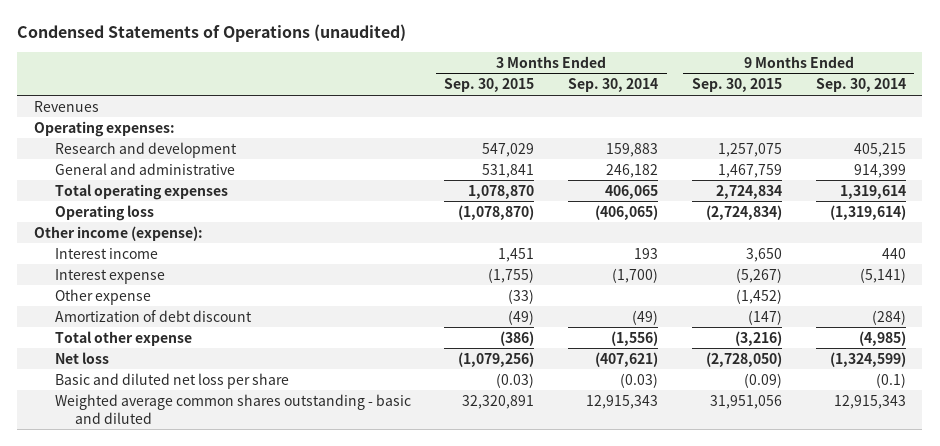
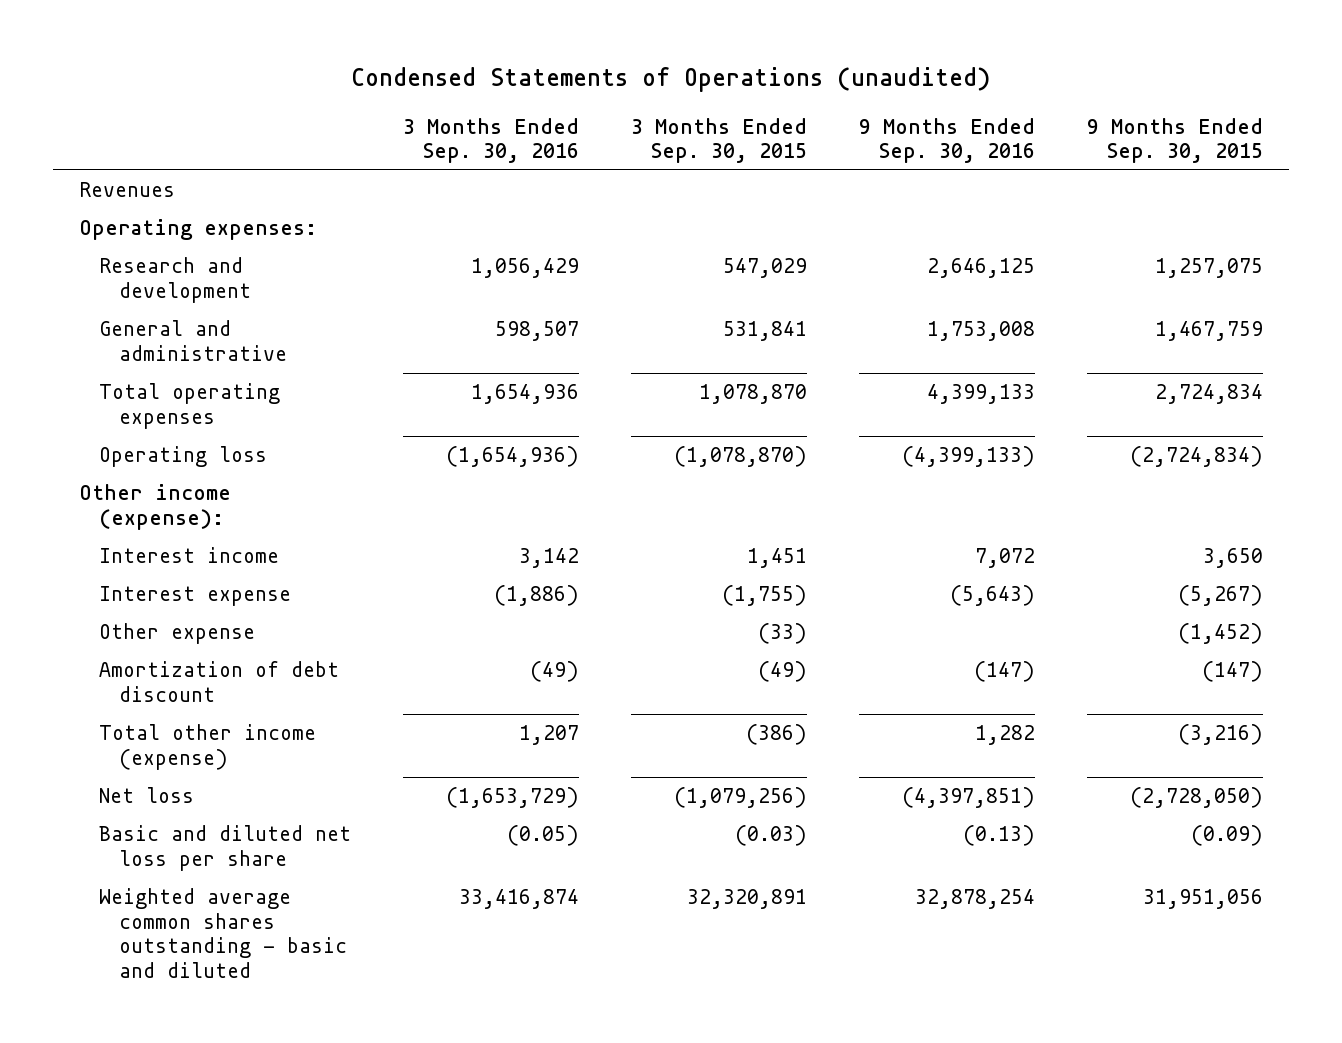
- | 3 Months Ended Sep. 30, 2015 | 3 Months Ended Sep. 30, 2014 | 9 Months Ended Sep. 30, 2015 | 9 Months Ended Sep. 30, 2014
+ | 3 Months Ended Sep. 30, 2016 | 3 Months Ended Sep. 30, 2015 | 9 Months Ended Sep. 30, 2016 | 9 Months Ended Sep. 30, 2015
- Total other expense | (386) | (1,556) | (3,216) | (4,985)
+ Total other income (expense) | 1,207 | (386) | 1,282 | (3,216)

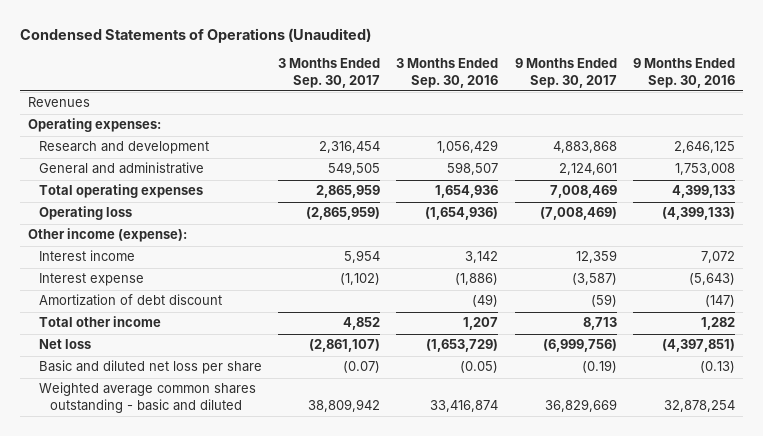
- Condensed Statements of Operations (unaudited)
+ Condensed Statements of Operations (Unaudited)
- | 3 Months Ended Sep. 30, 2016 | 3 Months Ended Sep. 30, 2015 | 9 Months Ended Sep. 30, 2016 | 9 Months Ended Sep. 30, 2015
+ | 3 Months Ended Sep. 30, 2017 | 3 Months Ended Sep. 30, 2016 | 9 Months Ended Sep. 30, 2017 | 9 Months Ended Sep. 30, 2016
- Other expense | | (33) | | (1,452)
- Total other income (expense) | 1,207 | (386) | 1,282 | (3,216)
+ Total other income | 4,852 | 1,207 | 8,713 | 1,282

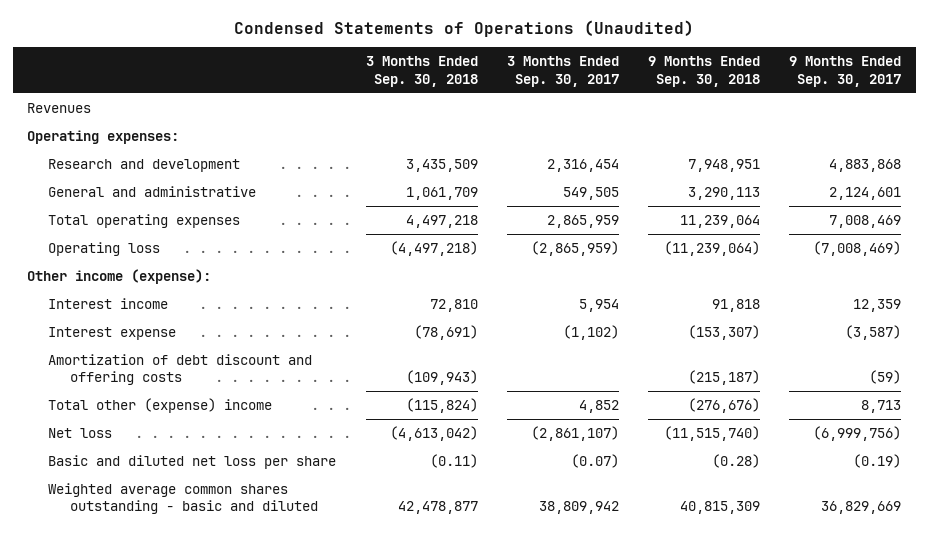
- | 3 Months Ended Sep. 30, 2017 | 3 Months Ended Sep. 30, 2016 | 9 Months Ended Sep. 30, 2017 | 9 Months Ended Sep. 30, 2016
+ | 3 Months Ended Sep. 30, 2018 | 3 Months Ended Sep. 30, 2017 | 9 Months Ended Sep. 30, 2018 | 9 Months Ended Sep. 30, 2017
- Amortization of debt discount | | (49) | (59) | (147)
- Total other income | 4,852 | 1,207 | 8,713 | 1,282
+ Amortization of debt discount and offering costs | (109,943) | | (215,187) | (59)
+ Total other (expense) income | (115,824) | 4,852 | (276,676) | 8,713

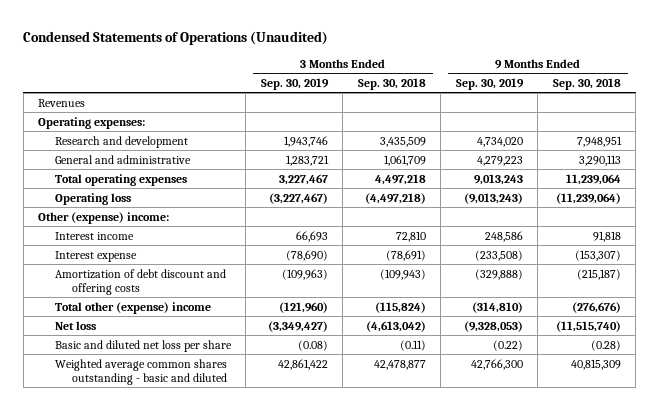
- | 3 Months Ended Sep. 30, 2018 | 3 Months Ended Sep. 30, 2017 | 9 Months Ended Sep. 30, 2018 | 9 Months Ended Sep. 30, 2017
+ | 3 Months Ended Sep. 30, 2019 | 3 Months Ended Sep. 30, 2018 | 9 Months Ended Sep. 30, 2019 | 9 Months Ended Sep. 30, 2018
- Other income (expense):
+ Other (expense) income:

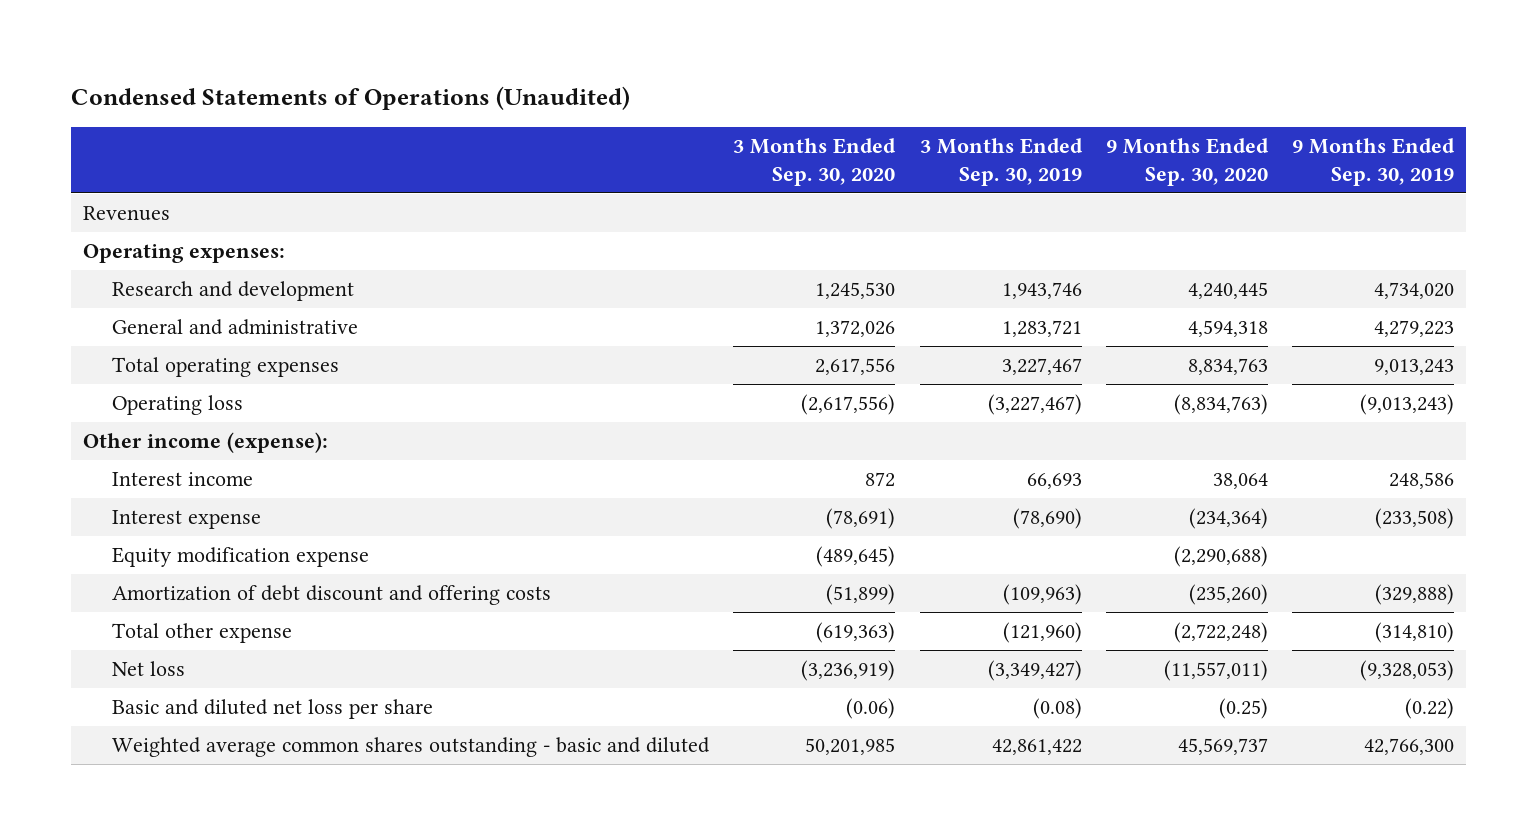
- | 3 Months Ended Sep. 30, 2019 | 3 Months Ended Sep. 30, 2018 | 9 Months Ended Sep. 30, 2019 | 9 Months Ended Sep. 30, 2018
+ | 3 Months Ended Sep. 30, 2020 | 3 Months Ended Sep. 30, 2019 | 9 Months Ended Sep. 30, 2020 | 9 Months Ended Sep. 30, 2019
- Other (expense) income:
+ Other income (expense):
+ Equity modification expense | (489,645) | | (2,290,688) |
- Total other (expense) income | (121,960) | (115,824) | (314,810) | (276,676)
+ Total other expense | (619,363) | (121,960) | (2,722,248) | (314,810)

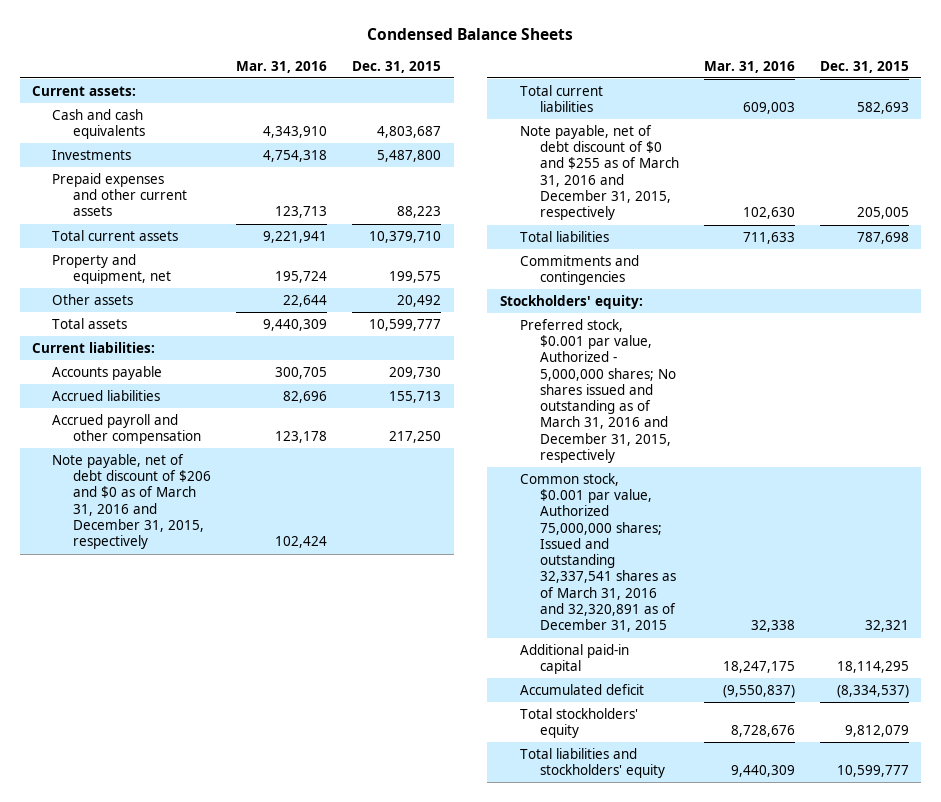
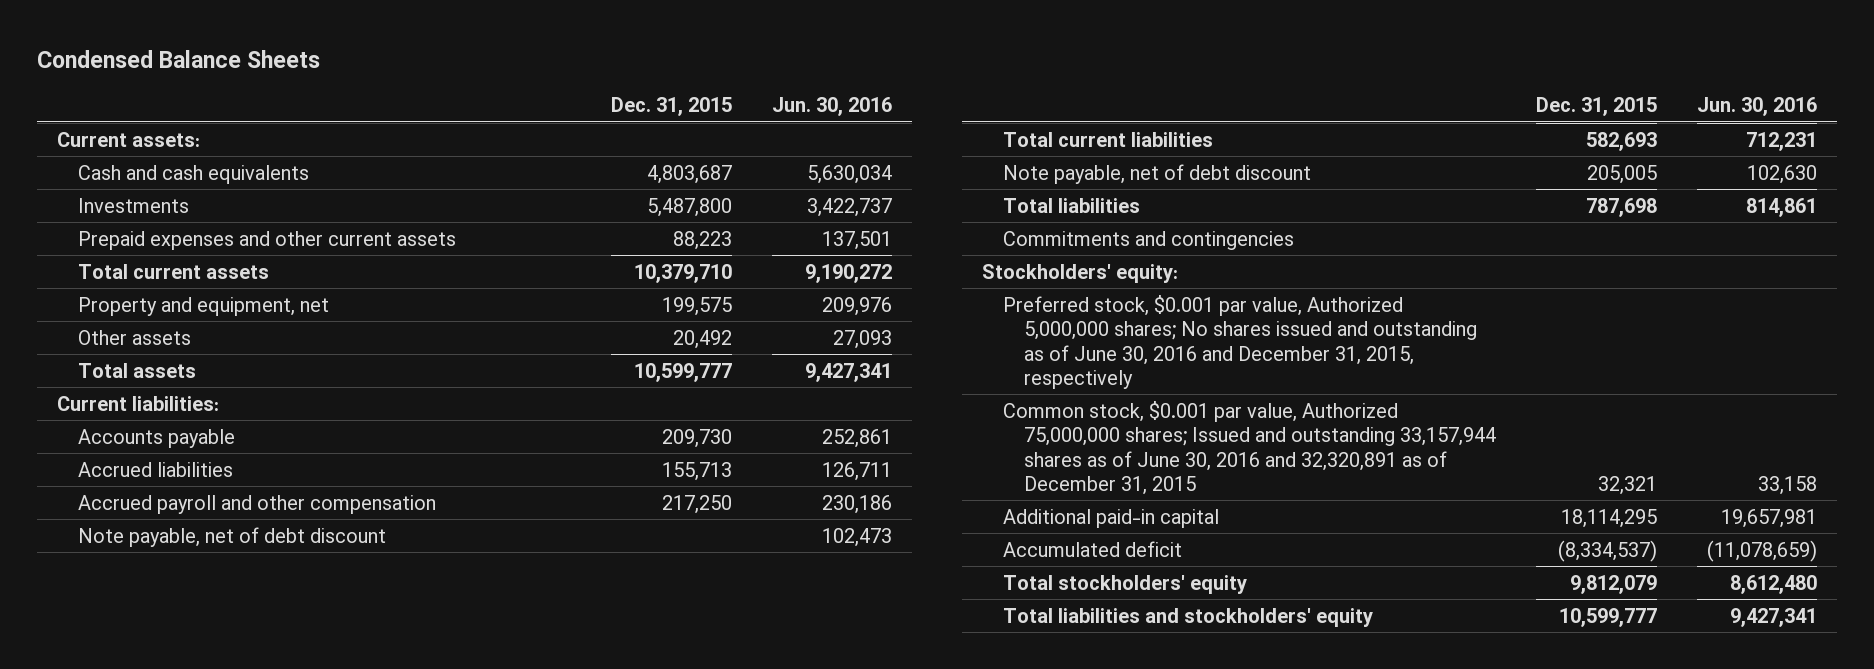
- | Mar. 31, 2016 | Dec. 31, 2015
+ | Dec. 31, 2015 | Jun. 30, 2016
- Note payable, net of debt discount of $206 and $0 as of March 31, 2016 and December 31, 2015, respectively | 102,424 |
+ Note payable, net of debt discount | | 102,473
- Note payable, net of debt discount of $0 and $255 as of March 31, 2016 and December 31, 2015, respectively | 102,630 | 205,005
+ Note payable, net of debt discount | 205,005 | 102,630
- Preferred stock, $0.001 par value, Authorized - 5,000,000 shares; No shares issued and outstanding as of March 31, 2016 and December 31, 2015, respectively
- Common stock, $0.001 par value, Authorized 75,000,000 shares; Issued and outstanding 32,337,541 shares as of March 31, 2016 and 32,320,891 as of December 31, 2015 | 32,338 | 32,321
+ Preferred stock, $0.001 par value, Authorized 5,000,000 shares; No shares issued and outstanding as of June 30, 2016 and December 31, 2015, respectively
+ Common stock, $0.001 par value, Authorized 75,000,000 shares; Issued and outstanding 33,157,944 shares as of June 30, 2016 and 32,320,891 as of December 31, 2015 | 32,321 | 33,158

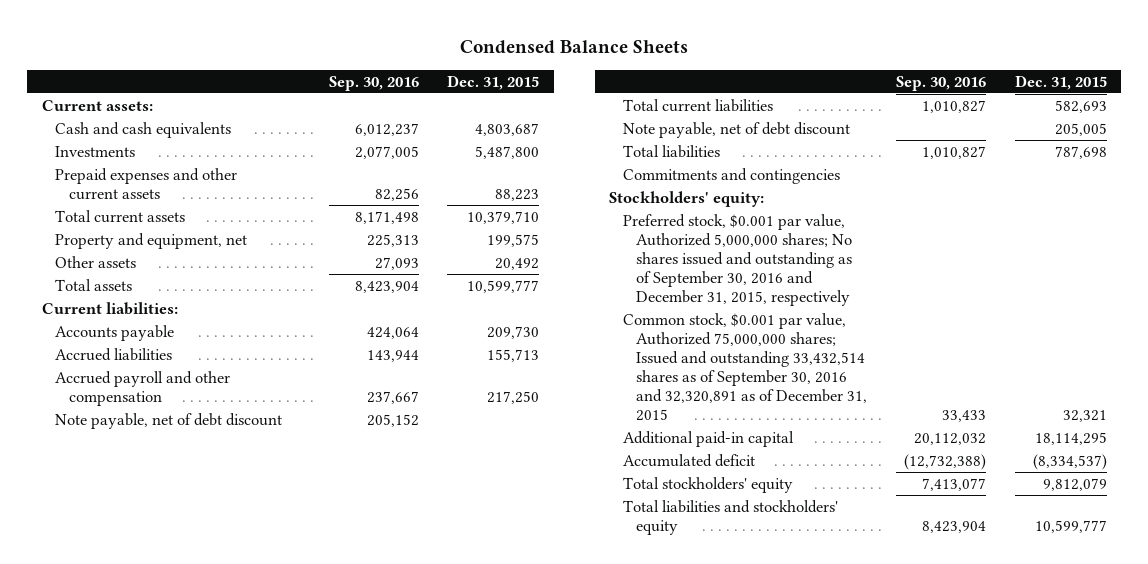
- | Dec. 31, 2015 | Jun. 30, 2016
+ | Sep. 30, 2016 | Dec. 31, 2015
- Preferred stock, $0.001 par value, Authorized 5,000,000 shares; No shares issued and outstanding as of June 30, 2016 and December 31, 2015, respectively
- Common stock, $0.001 par value, Authorized 75,000,000 shares; Issued and outstanding 33,157,944 shares as of June 30, 2016 and 32,320,891 as of December 31, 2015 | 32,321 | 33,158
+ Preferred stock, $0.001 par value, Authorized 5,000,000 shares; No shares issued and outstanding as of September 30, 2016 and December 31, 2015, respectively
+ Common stock, $0.001 par value, Authorized 75,000,000 shares; Issued and outstanding 33,432,514 shares as of September 30, 2016 and 32,320,891 as of December 31, 2015 | 33,433 | 32,321

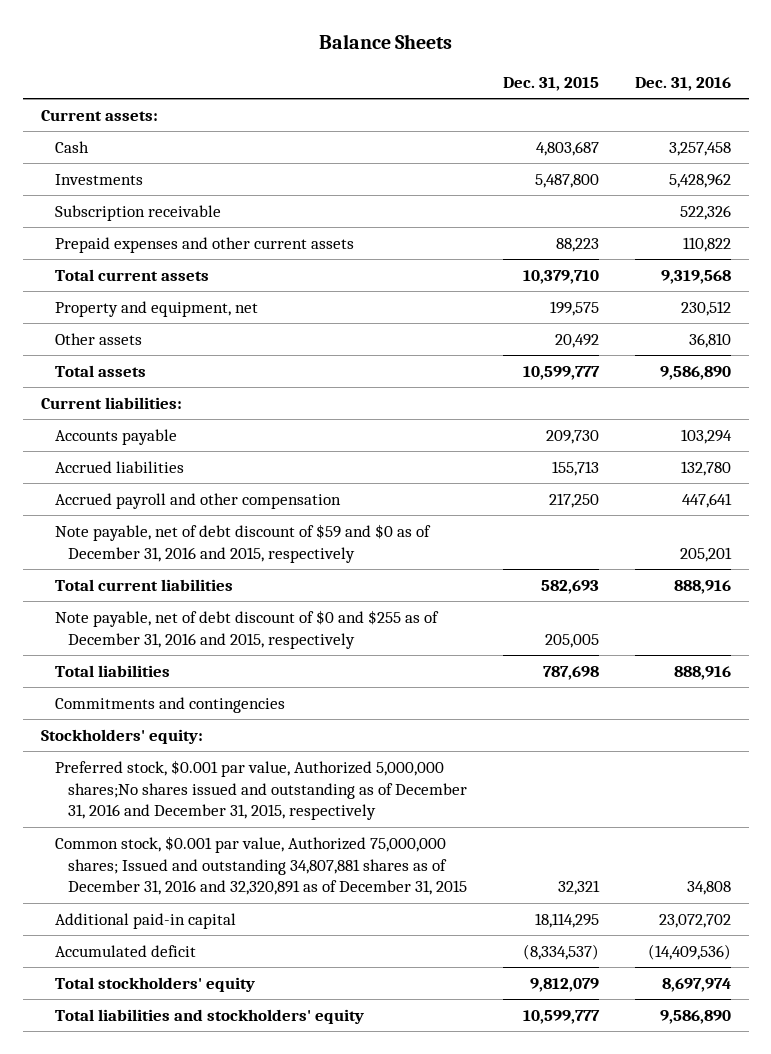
- Condensed Balance Sheets
+ Balance Sheets
- | Sep. 30, 2016 | Dec. 31, 2015
+ | Dec. 31, 2015 | Dec. 31, 2016
- Cash and cash equivalents | 6,012,237 | 4,803,687
+ Cash | 4,803,687 | 3,257,458
+ Subscription receivable | | 522,326
- Note payable, net of debt discount | 205,152 |
+ Note payable, net of debt discount of $59 and $0 as of December 31, 2016 and 2015, respectively | | 205,201
- Note payable, net of debt discount | | 205,005
+ Note payable, net of debt discount of $0 and $255 as of December 31, 2016 and 2015, respectively | 205,005 |
- Preferred stock, $0.001 par value, Authorized 5,000,000 shares; No shares issued and outstanding as of September 30, 2016 and December 31, 2015, respectively
- Common stock, $0.001 par value, Authorized 75,000,000 shares; Issued and outstanding 33,432,514 shares as of September 30, 2016 and 32,320,891 as of December 31, 2015 | 33,433 | 32,321
+ Preferred stock, $0.001 par value, Authorized 5,000,000 shares;No shares issued and outstanding as of December 31, 2016 and December 31, 2015, respectively
+ Common stock, $0.001 par value, Authorized 75,000,000 shares; Issued and outstanding 34,807,881 shares as of December 31, 2016 and 32,320,891 as of December 31, 2015 | 32,321 | 34,808

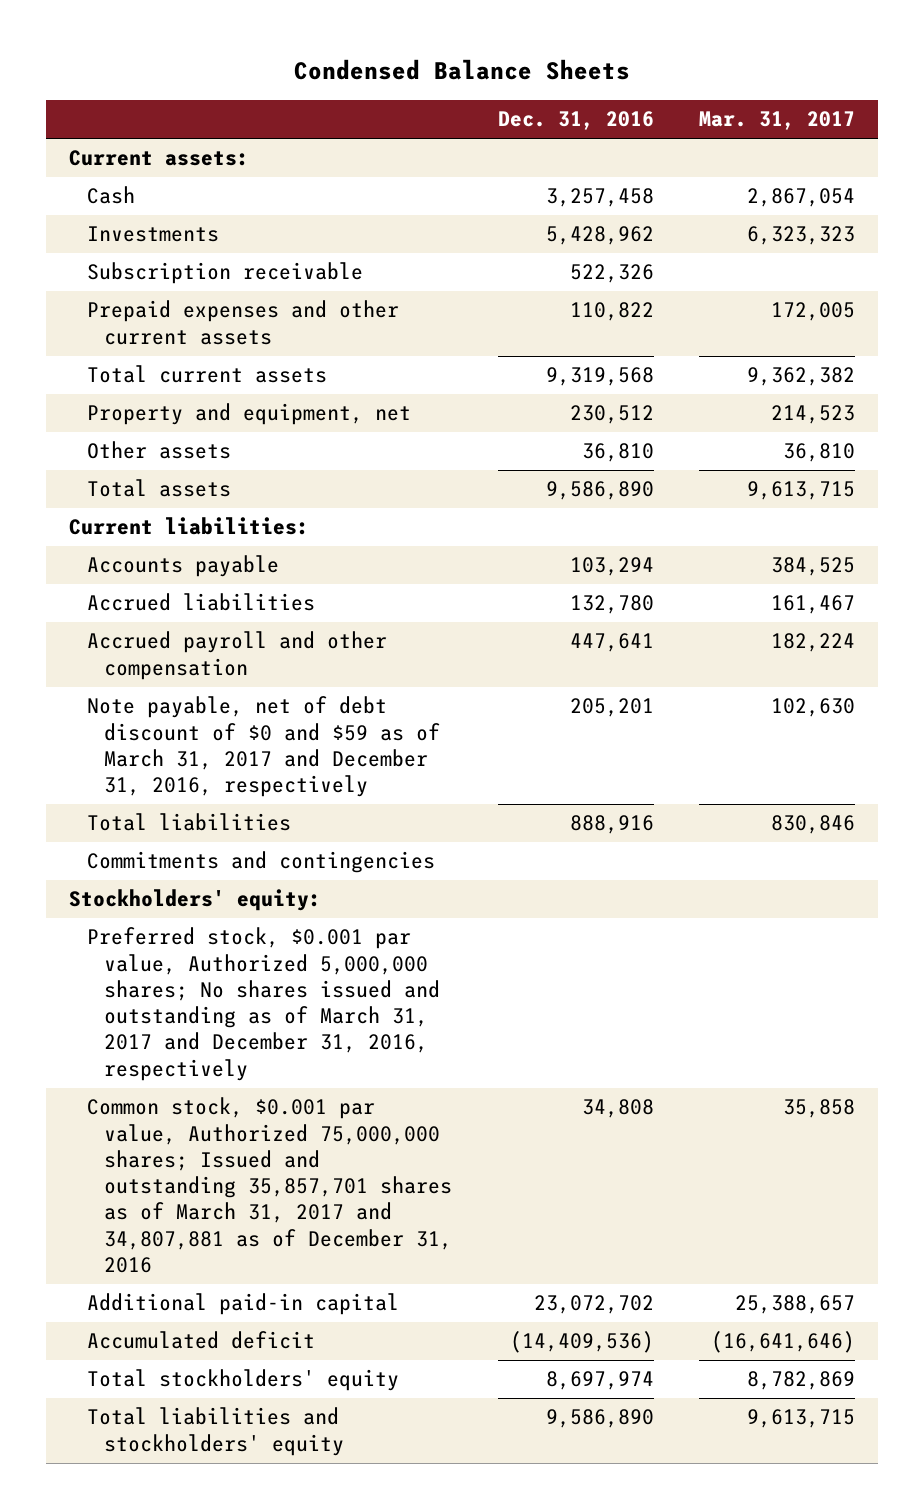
- Balance Sheets
+ Condensed Balance Sheets
- | Dec. 31, 2015 | Dec. 31, 2016
+ | Dec. 31, 2016 | Mar. 31, 2017
- Note payable, net of debt discount of $59 and $0 as of December 31, 2016 and 2015, respectively | | 205,201
- Total current liabilities | 582,693 | 888,916
- Note payable, net of debt discount of $0 and $255 as of December 31, 2016 and 2015, respectively | 205,005 |
+ Note payable, net of debt discount of $0 and $59 as of March 31, 2017 and December 31, 2016, respectively | 205,201 | 102,630
- Preferred stock, $0.001 par value, Authorized 5,000,000 shares;No shares issued and outstanding as of December 31, 2016 and December 31, 2015, respectively
- Common stock, $0.001 par value, Authorized 75,000,000 shares; Issued and outstanding 34,807,881 shares as of December 31, 2016 and 32,320,891 as of December 31, 2015 | 32,321 | 34,808
+ Preferred stock, $0.001 par value, Authorized 5,000,000 shares; No shares issued and outstanding as of March 31, 2017 and December 31, 2016, respectively
+ Common stock, $0.001 par value, Authorized 75,000,000 shares; Issued and outstanding 35,857,701 shares as of March 31, 2017 and 34,807,881 as of December 31, 2016 | 34,808 | 35,858

